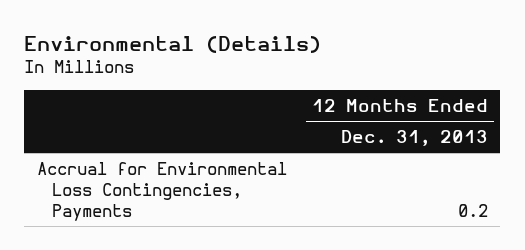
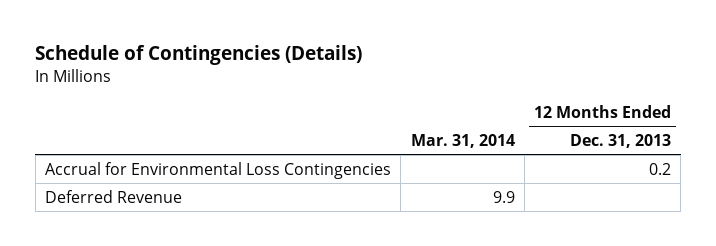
- Environmental (Details)
+ Schedule of Contingencies (Details)
- | 12 Months Ended Dec. 31, 2013
+ | Mar. 31, 2014 | 12 Months Ended Dec. 31, 2013
- Accrual for Environmental Loss Contingencies, Payments | 0.2
+ Accrual for Environmental Loss Contingencies | | 0.2
+ Deferred Revenue | 9.9 |

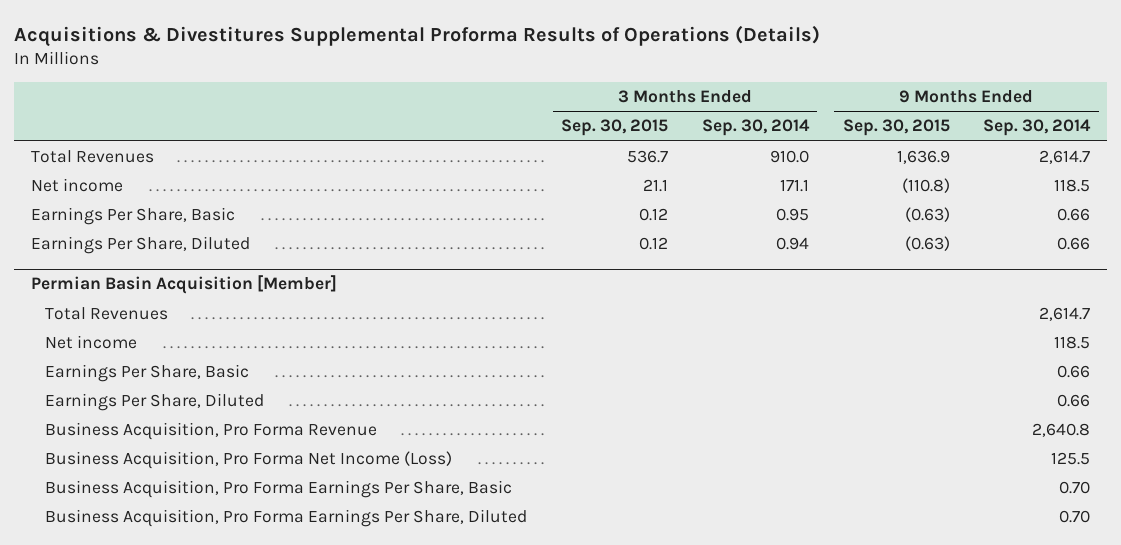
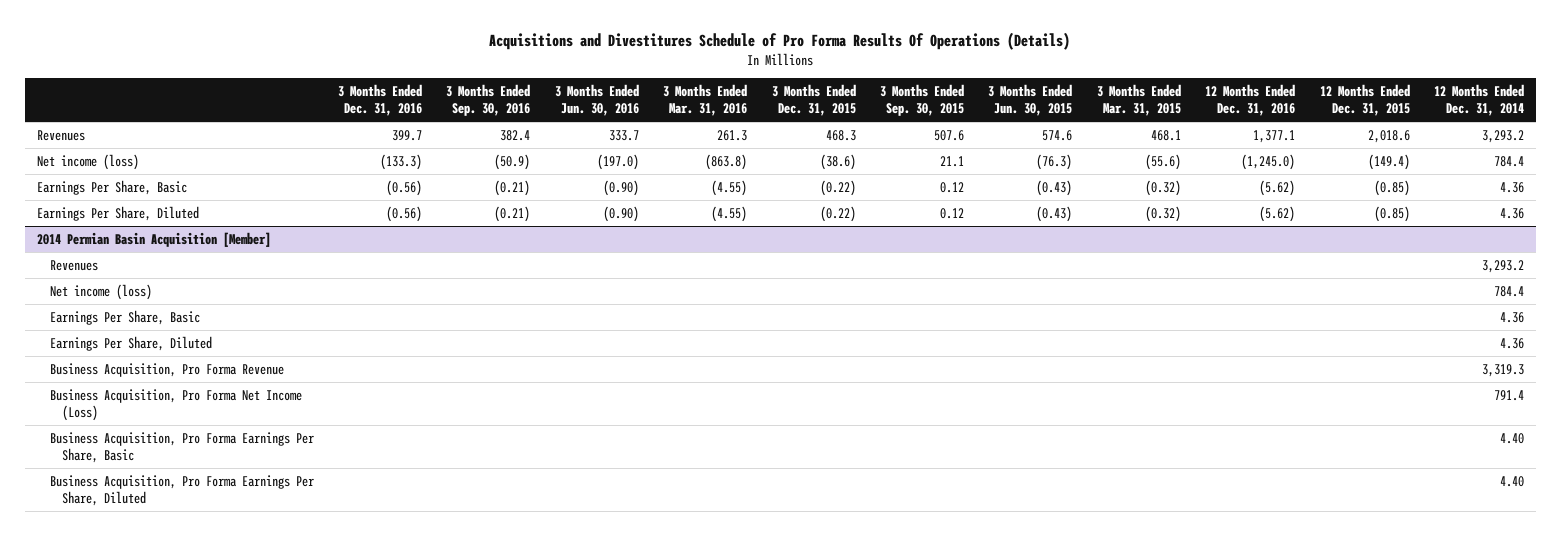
- Acquisitions & Divestitures Supplemental Proforma Results of Operations (Details)
+ Acquisitions and Divestitures Schedule of Pro Forma Results Of Operations (Details)
- | 3 Months Ended Sep. 30, 2015 | 3 Months Ended Sep. 30, 2014 | 9 Months Ended Sep. 30, 2015 | 9 Months Ended Sep. 30, 2014
+ | 3 Months Ended Dec. 31, 2016 | 3 Months Ended Sep. 30, 2016 | 3 Months Ended Jun. 30, 2016 | 3 Months Ended Mar. 31, 2016 | 3 Months Ended Dec. 31, 2015 | 3 Months Ended Sep. 30, 2015 | 3 Months Ended Jun. 30, 2015 | 3 Months Ended Mar. 31, 2015 | 12 Months Ended Dec. 31, 2016 | 12 Months Ended Dec. 31, 2015 | 12 Months Ended Dec. 31, 2014
- Total Revenues | 536.7 | 910.0 | 1,636.9 | 2,614.7
- Net income | 21.1 | 171.1 | (110.8) | 118.5
+ Revenues | 399.7 | 382.4 | 333.7 | 261.3 | 468.3 | 507.6 | 574.6 | 468.1 | 1,377.1 | 2,018.6 | 3,293.2
+ Net income (loss) | (133.3) | (50.9) | (197.0) | (863.8) | (38.6) | 21.1 | (76.3) | (55.6) | (1,245.0) | (149.4) | 784.4
- Permian Basin Acquisition [Member]
- Total Revenues | | | | 2,614.7
- Net income | | | | 118.5
- Earnings Per Share, Basic | | | | 0.66
- Earnings Per Share, Diluted | | | | 0.66
- Business Acquisition, Pro Forma Revenue | | | | 2,640.8
- Business Acquisition, Pro Forma Net Income (Loss) | | | | 125.5
- Business Acquisition, Pro Forma Earnings Per Share, Basic | | | | 0.70
- Business Acquisition, Pro Forma Earnings Per Share, Diluted | | | | 0.70
+ 2014 Permian Basin Acquisition [Member]
+ Revenues | | | | | | | | | | | 3,293.2
+ Net income (loss) | | | | | | | | | | | 784.4
+ Earnings Per Share, Basic | | | | | | | | | | | 4.36
+ Earnings Per Share, Diluted | | | | | | | | | | | 4.36
+ Business Acquisition, Pro Forma Revenue | | | | | | | | | | | 3,319.3
+ Business Acquisition, Pro Forma Net Income (Loss) | | | | | | | | | | | 791.4
+ Business Acquisition, Pro Forma Earnings Per Share, Basic | | | | | | | | | | | 4.40
+ Business Acquisition, Pro Forma Earnings Per Share, Diluted | | | | | | | | | | | 4.40

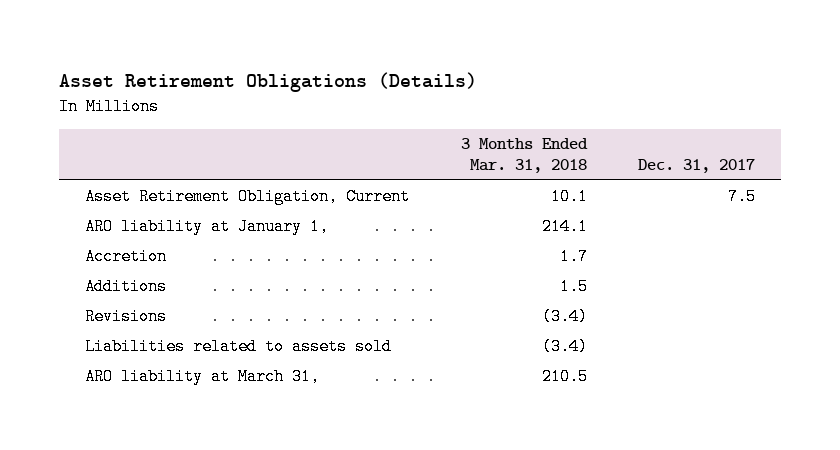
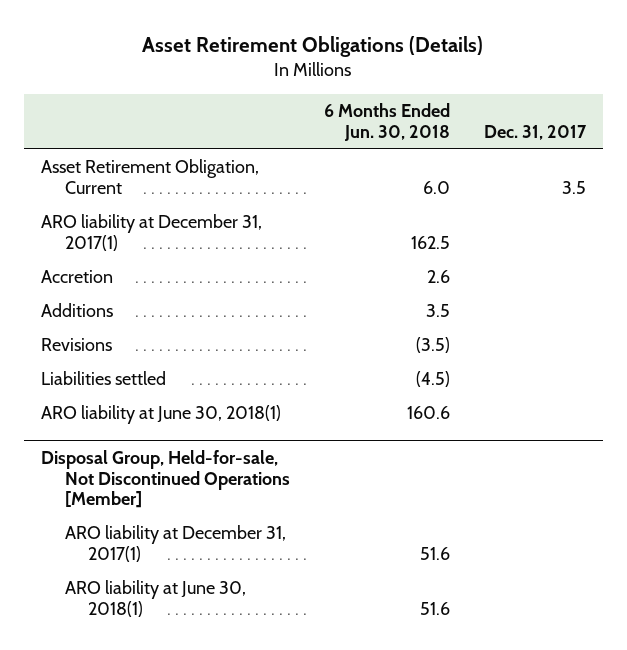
- | 3 Months Ended Mar. 31, 2018 | Dec. 31, 2017
+ | 6 Months Ended Jun. 30, 2018 | Dec. 31, 2017
- Asset Retirement Obligation, Current | 10.1 | 7.5
- ARO liability at January 1, | 214.1 |
+ Asset Retirement Obligation, Current | 6.0 | 3.5
+ ARO liability at December 31, 2017(1) | 162.5 |
- Liabilities related to assets sold | (3.4) |
- ARO liability at March 31, | 210.5 |
+ Liabilities settled | (4.5) |
+ ARO liability at June 30, 2018(1) | 160.6 |
+ Disposal Group, Held-for-sale, Not Discontinued Operations [Member]
+ ARO liability at December 31, 2017(1) | 51.6 |
+ ARO liability at June 30, 2018(1) | 51.6 |

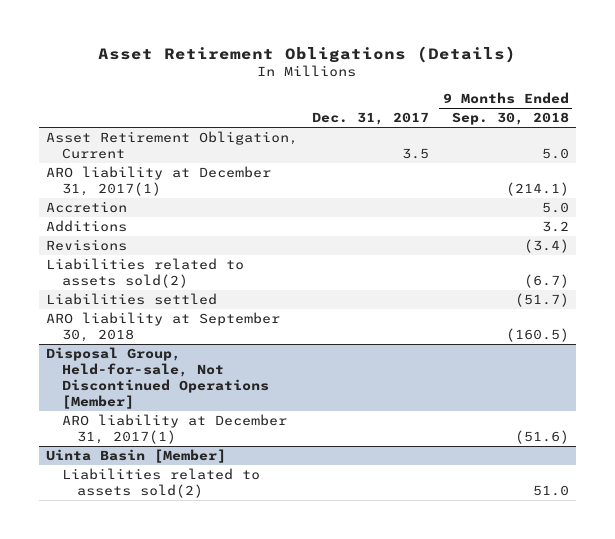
- | 6 Months Ended Jun. 30, 2018 | Dec. 31, 2017
+ | Dec. 31, 2017 | 9 Months Ended Sep. 30, 2018
+ Liabilities related to assets sold(2) | | (6.7)
- ARO liability at June 30, 2018(1) | 160.6 |
+ ARO liability at September 30, 2018 | | (160.5)
@ Disposal Group, Held-for-sale, Not Discontinued Operations [Member]
- ARO liability at June 30, 2018(1) | 51.6 |
+ Uinta Basin [Member]
+ Liabilities related to assets sold(2) | | 51.0

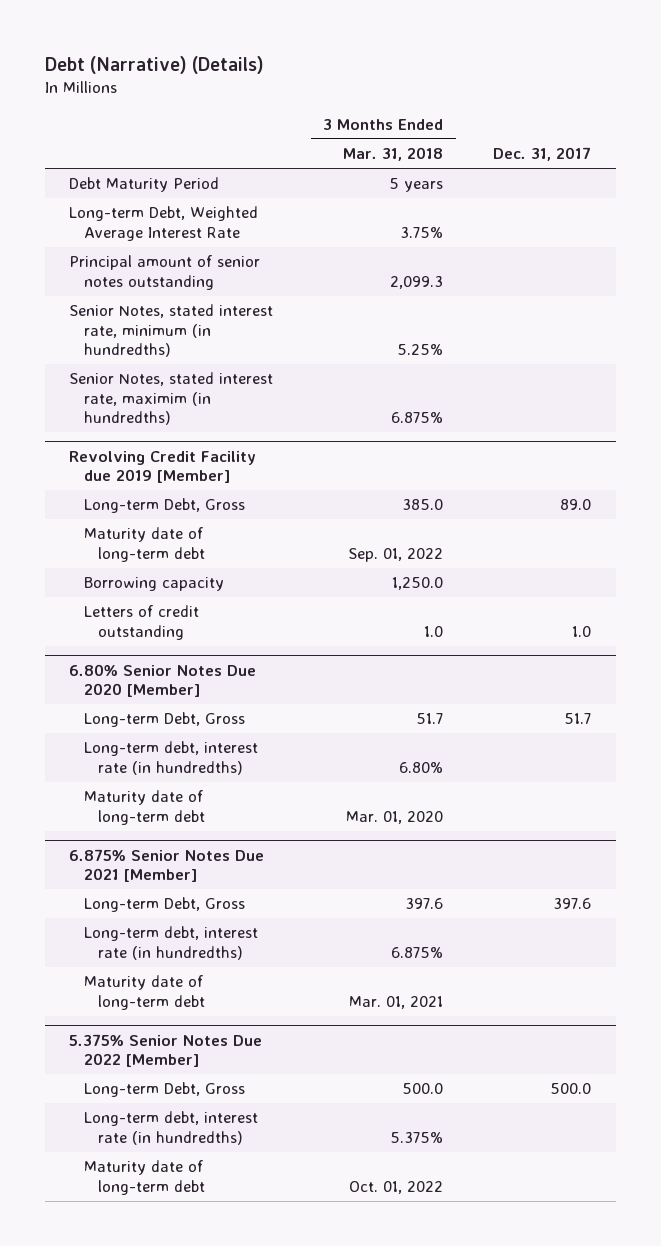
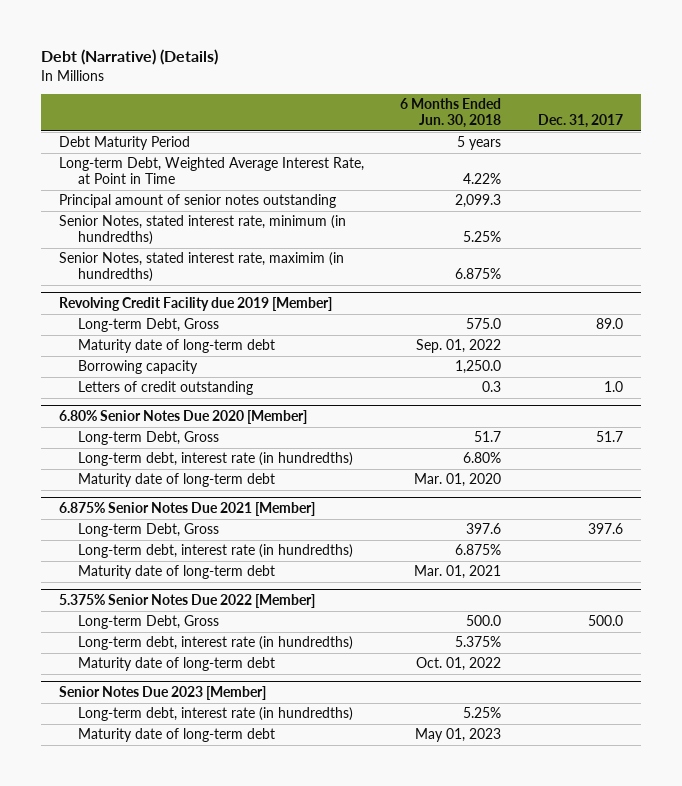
- | 3 Months Ended Mar. 31, 2018 | Dec. 31, 2017
+ | 6 Months Ended Jun. 30, 2018 | Dec. 31, 2017
- Long-term Debt, Weighted Average Interest Rate | 3.75% |
+ Long-term Debt, Weighted Average Interest Rate, at Point in Time | 4.22% |
+ Senior Notes Due 2023 [Member]
+ Long-term debt, interest rate (in hundredths) | 5.25% |
+ Maturity date of long-term debt | May 01, 2023 |

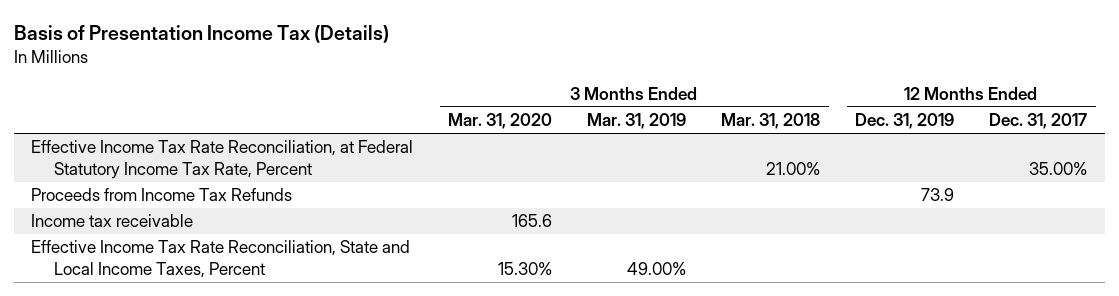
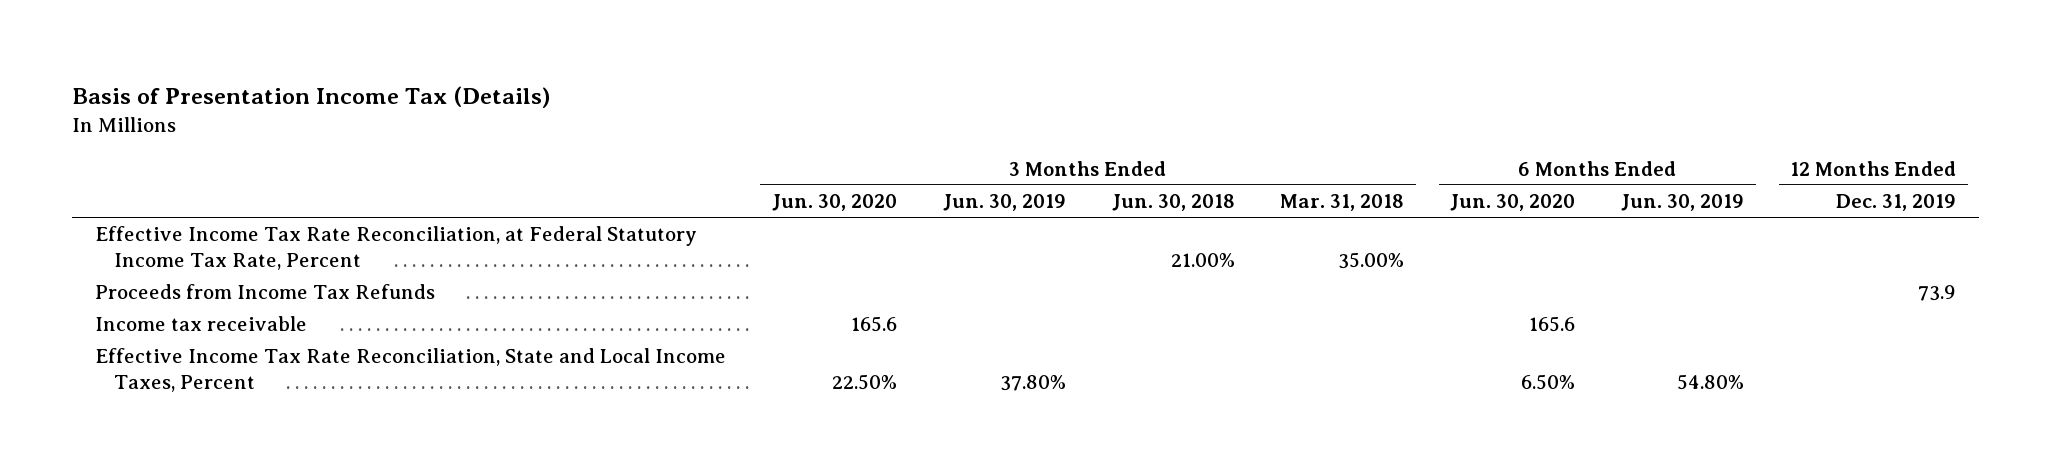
- | 3 Months Ended Mar. 31, 2020 | 3 Months Ended Mar. 31, 2019 | 3 Months Ended Mar. 31, 2018 | 12 Months Ended Dec. 31, 2019 | 12 Months Ended Dec. 31, 2017
+ | 3 Months Ended Jun. 30, 2020 | 3 Months Ended Jun. 30, 2019 | 3 Months Ended Jun. 30, 2018 | 3 Months Ended Mar. 31, 2018 | 6 Months Ended Jun. 30, 2020 | 6 Months Ended Jun. 30, 2019 | 12 Months Ended Dec. 31, 2019
- Effective Income Tax Rate Reconciliation, at Federal Statutory Income Tax Rate, Percent | | | 21.00% | | 35.00%
+ Effective Income Tax Rate Reconciliation, at Federal Statutory Income Tax Rate, Percent | | | 21.00% | 35.00% | | |

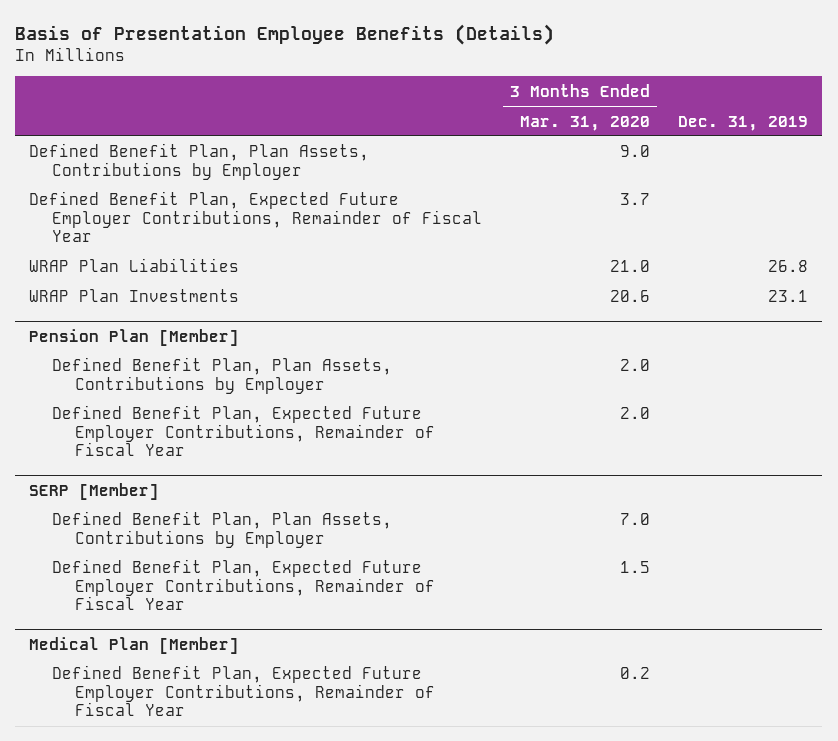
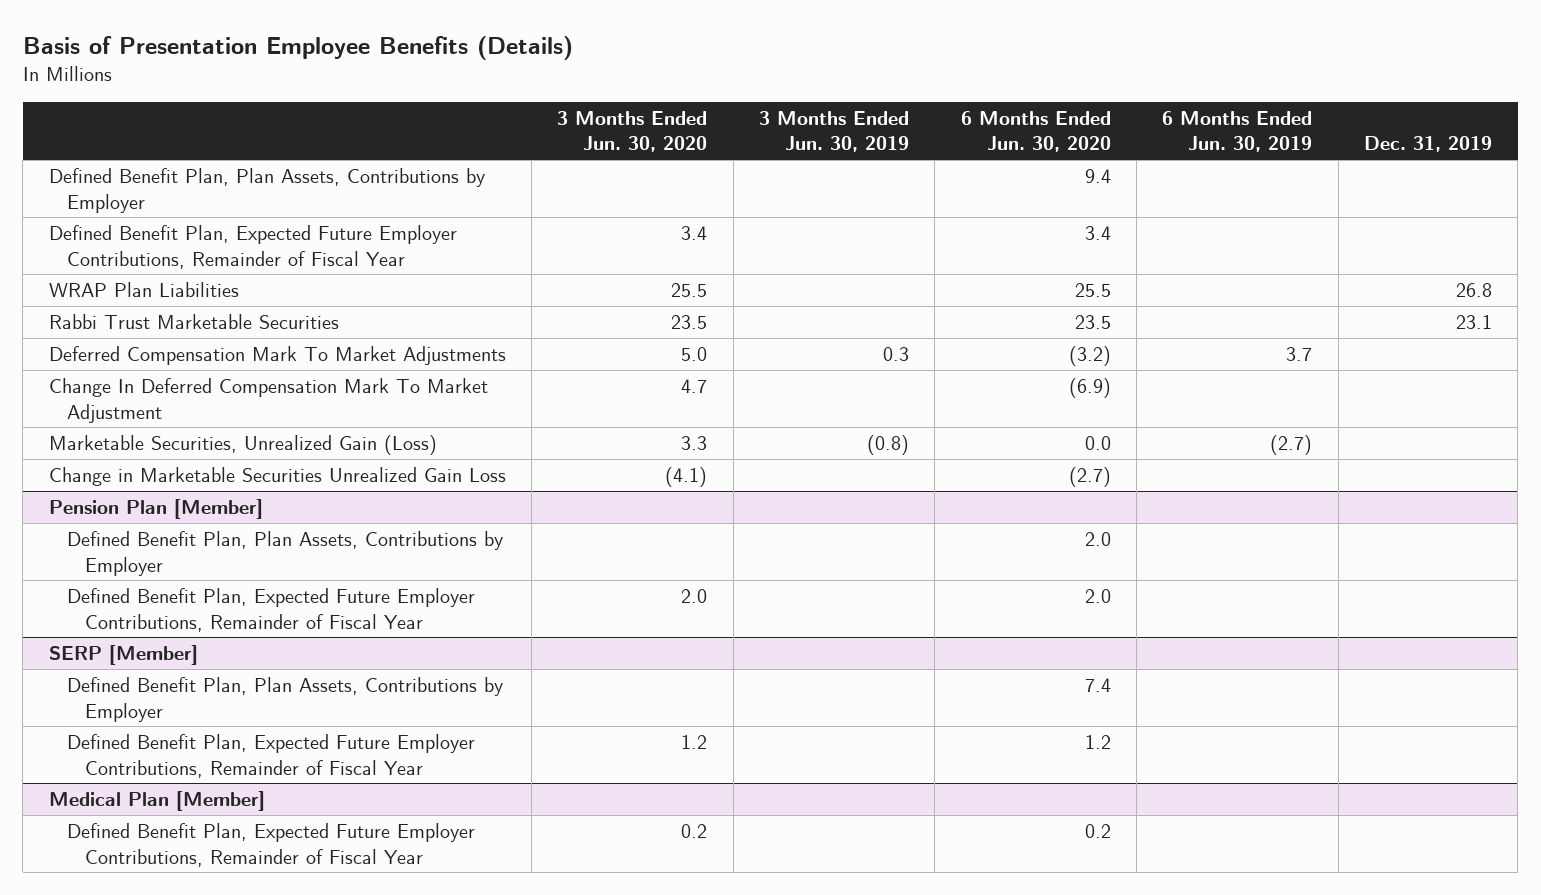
- | 3 Months Ended Mar. 31, 2020 | Dec. 31, 2019
+ | 3 Months Ended Jun. 30, 2020 | 3 Months Ended Jun. 30, 2019 | 6 Months Ended Jun. 30, 2020 | 6 Months Ended Jun. 30, 2019 | Dec. 31, 2019
- WRAP Plan Investments | 20.6 | 23.1
+ Rabbi Trust Marketable Securities | 23.5 | | 23.5 | | 23.1
+ Deferred Compensation Mark To Market Adjustments | 5.0 | 0.3 | (3.2) | 3.7 |
+ Change In Deferred Compensation Mark To Market Adjustment | 4.7 | | (6.9) | |
+ Marketable Securities, Unrealized Gain (Loss) | 3.3 | (0.8) | 0.0 | (2.7) |
+ Change in Marketable Securities Unrealized Gain Loss | (4.1) | | (2.7) | |

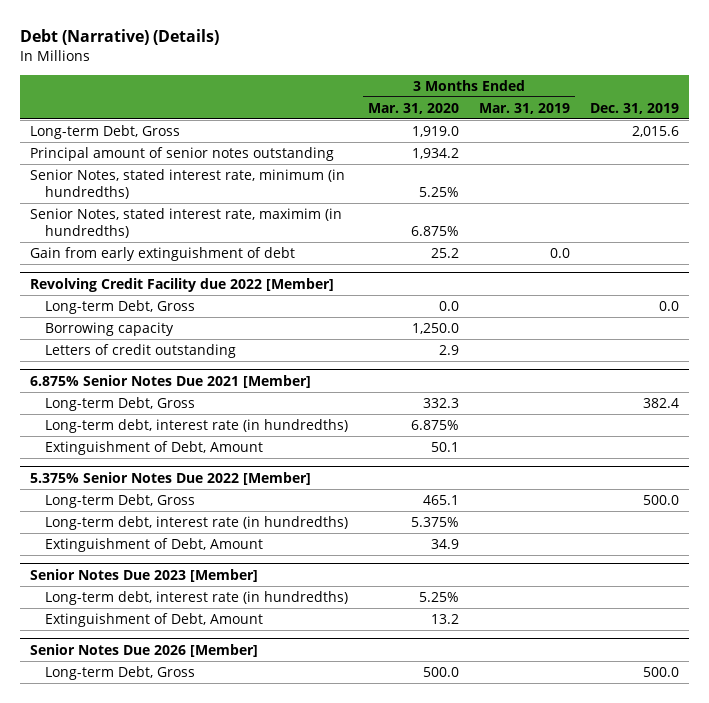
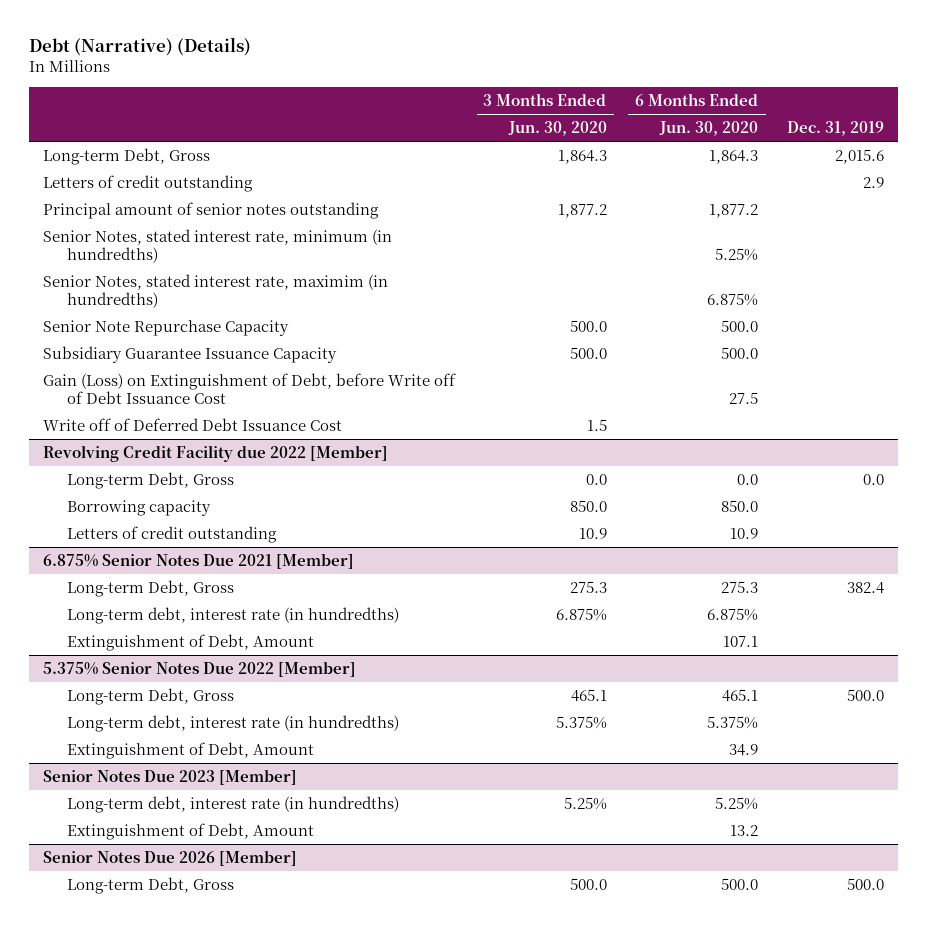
- | 3 Months Ended Mar. 31, 2020 | 3 Months Ended Mar. 31, 2019 | Dec. 31, 2019
+ | 3 Months Ended Jun. 30, 2020 | 6 Months Ended Jun. 30, 2020 | Dec. 31, 2019
+ Letters of credit outstanding | | | 2.9
- Gain from early extinguishment of debt | 25.2 | 0.0 |
+ Senior Note Repurchase Capacity | 500.0 | 500.0 |
+ Subsidiary Guarantee Issuance Capacity | 500.0 | 500.0 |
+ Gain (Loss) on Extinguishment of Debt, before Write off of Debt Issuance Cost | | 27.5 |
+ Write off of Deferred Debt Issuance Cost | 1.5 | |

